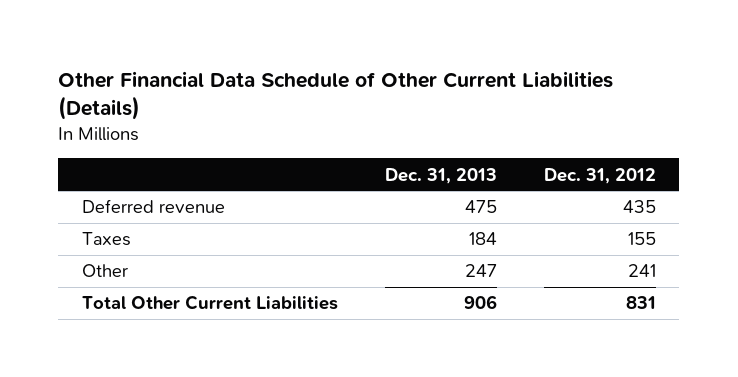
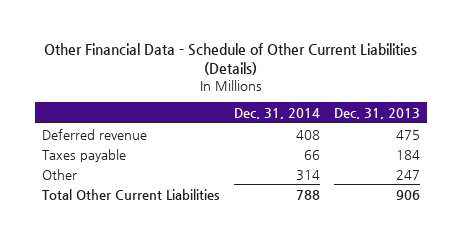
- Other Financial Data Schedule of Other Current Liabilities (Details)
+ Other Financial Data - Schedule of Other Current Liabilities (Details)
- | Dec. 31, 2013 | Dec. 31, 2012
+ | Dec. 31, 2014 | Dec. 31, 2013
- Taxes | 184 | 155
+ Taxes payable | 66 | 184

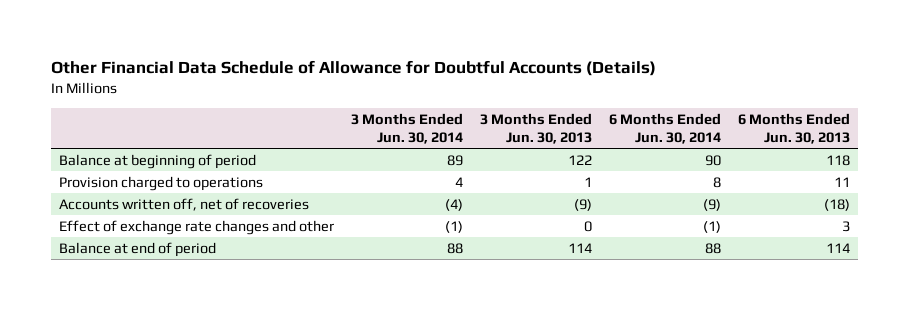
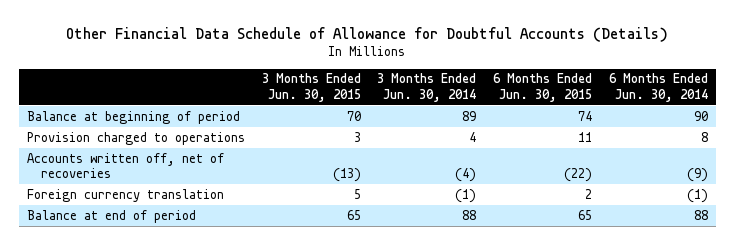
- | 3 Months Ended Jun. 30, 2014 | 3 Months Ended Jun. 30, 2013 | 6 Months Ended Jun. 30, 2014 | 6 Months Ended Jun. 30, 2013
+ | 3 Months Ended Jun. 30, 2015 | 3 Months Ended Jun. 30, 2014 | 6 Months Ended Jun. 30, 2015 | 6 Months Ended Jun. 30, 2014
- Effect of exchange rate changes and other | (1) | 0 | (1) | 3
+ Foreign currency translation | 5 | (1) | 2 | (1)

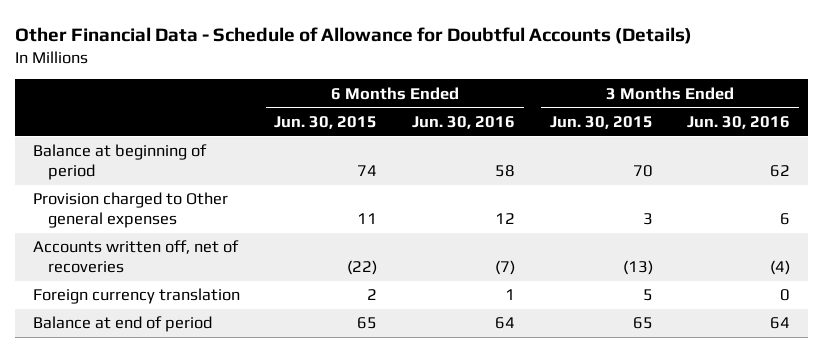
- Other Financial Data Schedule of Allowance for Doubtful Accounts (Details)
+ Other Financial Data - Schedule of Allowance for Doubtful Accounts (Details)
- | 3 Months Ended Jun. 30, 2015 | 3 Months Ended Jun. 30, 2014 | 6 Months Ended Jun. 30, 2015 | 6 Months Ended Jun. 30, 2014
+ | 6 Months Ended Jun. 30, 2015 | 6 Months Ended Jun. 30, 2016 | 3 Months Ended Jun. 30, 2015 | 3 Months Ended Jun. 30, 2016
- Provision charged to operations | 3 | 4 | 11 | 8
+ Provision charged to Other general expenses | 11 | 12 | 3 | 6

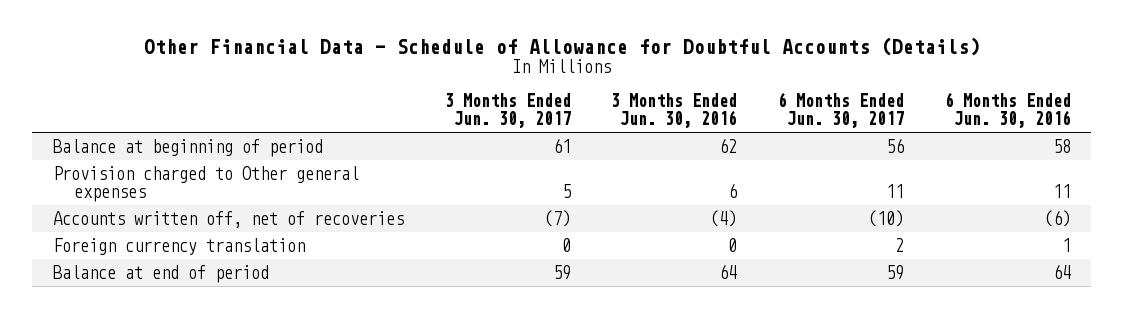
- | 6 Months Ended Jun. 30, 2015 | 6 Months Ended Jun. 30, 2016 | 3 Months Ended Jun. 30, 2015 | 3 Months Ended Jun. 30, 2016
+ | 3 Months Ended Jun. 30, 2017 | 3 Months Ended Jun. 30, 2016 | 6 Months Ended Jun. 30, 2017 | 6 Months Ended Jun. 30, 2016
- Provision charged to Other general expenses | 11 | 12 | 3 | 6
- Accounts written off, net of recoveries | (22) | (7) | (13) | (4)
+ Provision charged to Other general expenses | 5 | 6 | 11 | 11
+ Accounts written off, net of recoveries | (7) | (4) | (10) | (6)

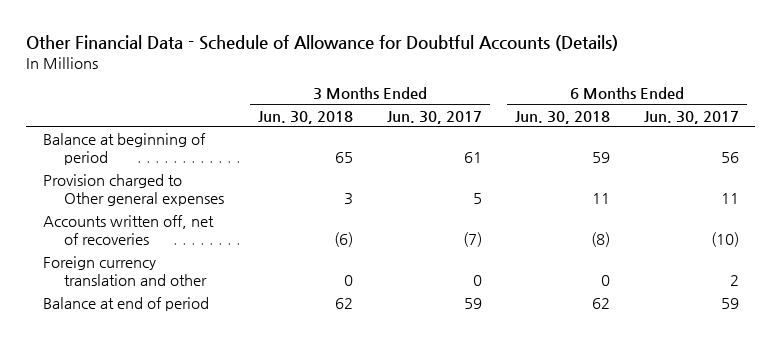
- | 3 Months Ended Jun. 30, 2017 | 3 Months Ended Jun. 30, 2016 | 6 Months Ended Jun. 30, 2017 | 6 Months Ended Jun. 30, 2016
+ | 3 Months Ended Jun. 30, 2018 | 3 Months Ended Jun. 30, 2017 | 6 Months Ended Jun. 30, 2018 | 6 Months Ended Jun. 30, 2017
- Foreign currency translation | 0 | 0 | 2 | 1
+ Foreign currency translation and other | 0 | 0 | 0 | 2

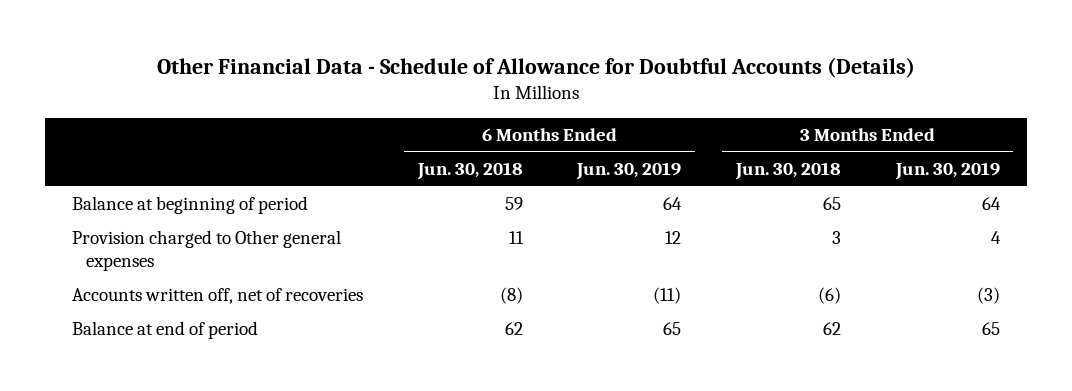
- | 3 Months Ended Jun. 30, 2018 | 3 Months Ended Jun. 30, 2017 | 6 Months Ended Jun. 30, 2018 | 6 Months Ended Jun. 30, 2017
+ | 6 Months Ended Jun. 30, 2018 | 6 Months Ended Jun. 30, 2019 | 3 Months Ended Jun. 30, 2018 | 3 Months Ended Jun. 30, 2019
- Foreign currency translation and other | 0 | 0 | 0 | 2

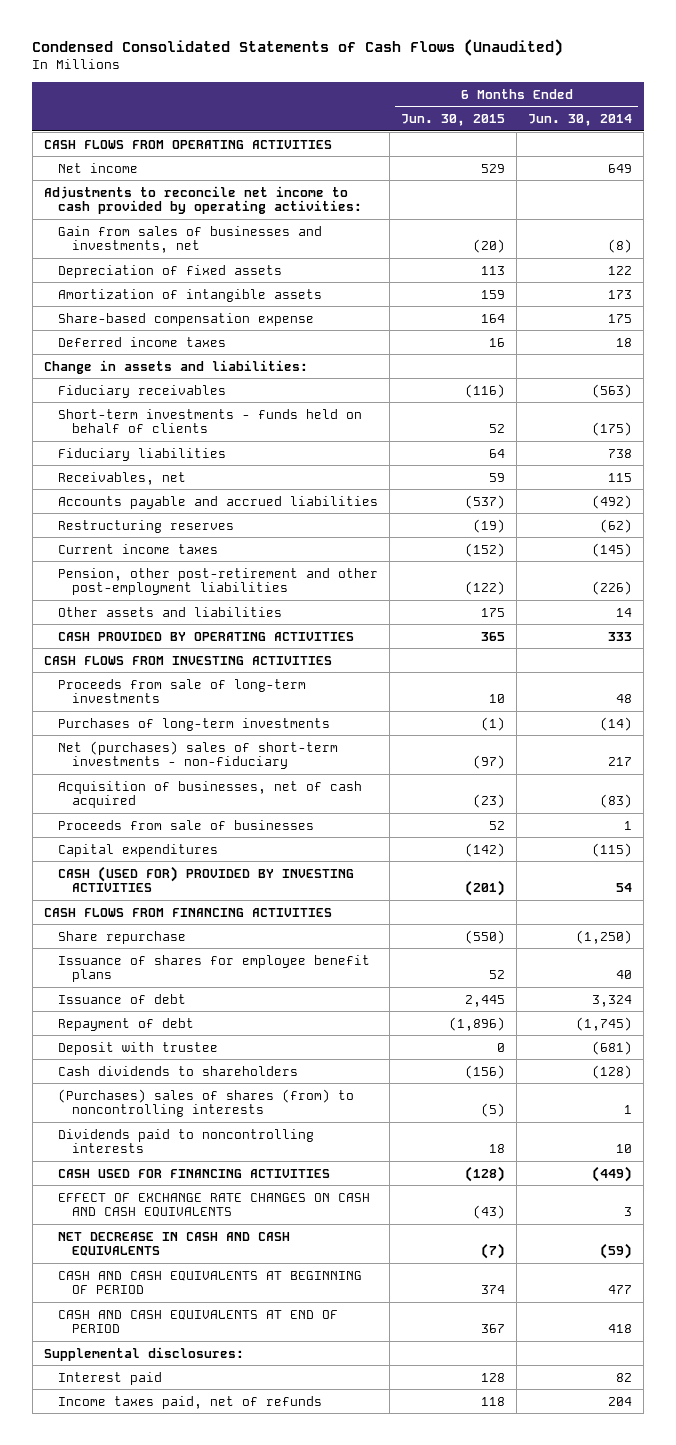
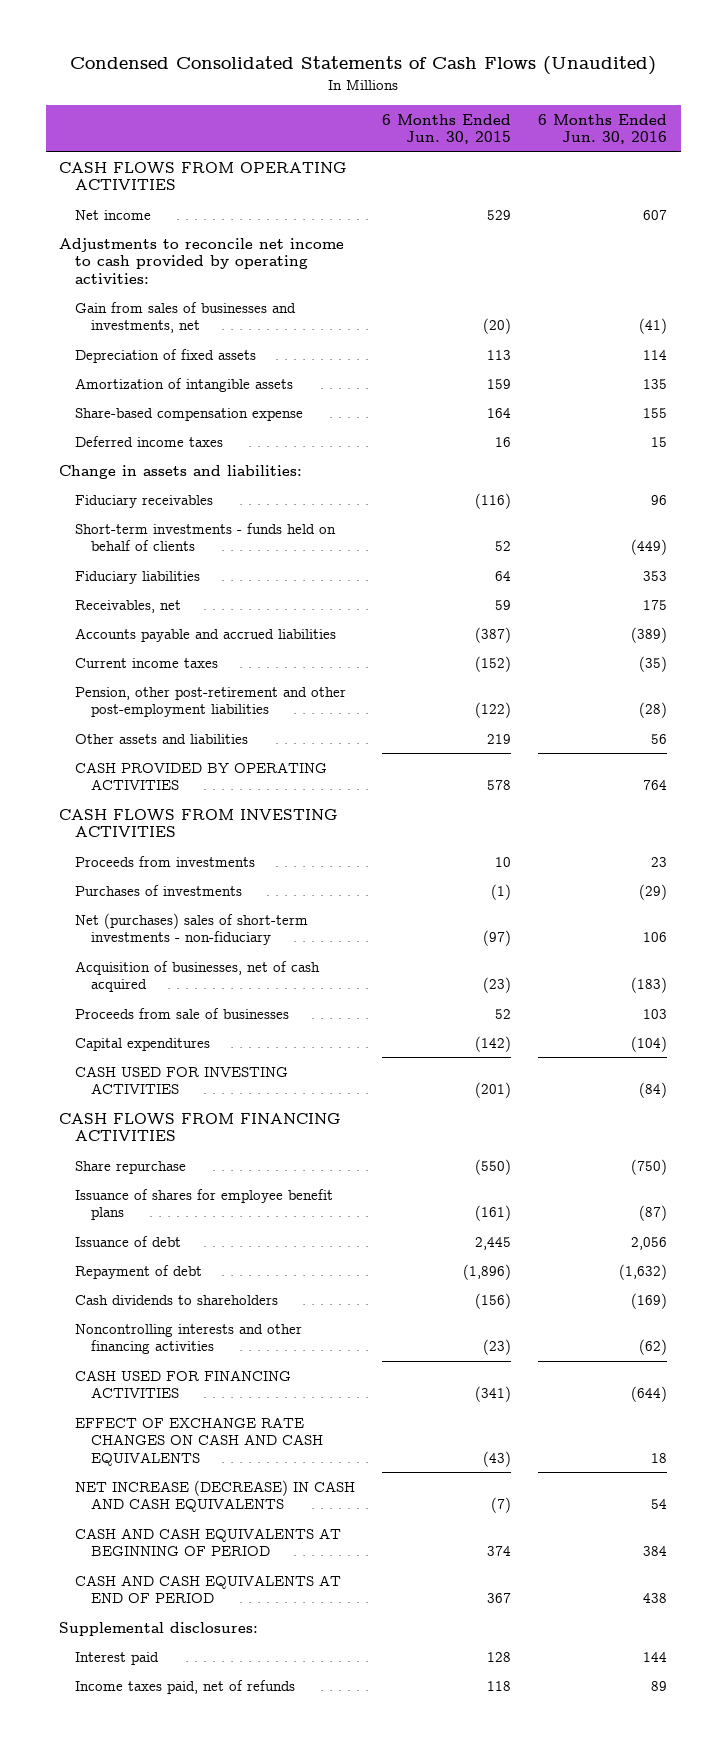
- | 6 Months Ended Jun. 30, 2015 | 6 Months Ended Jun. 30, 2014
+ | 6 Months Ended Jun. 30, 2015 | 6 Months Ended Jun. 30, 2016
- Accounts payable and accrued liabilities | (537) | (492)
- Restructuring reserves | (19) | (62)
+ Accounts payable and accrued liabilities | (387) | (389)
- Other assets and liabilities | 175 | 14
- CASH PROVIDED BY OPERATING ACTIVITIES | 365 | 333
+ Other assets and liabilities | 219 | 56
+ CASH PROVIDED BY OPERATING ACTIVITIES | 578 | 764
- Proceeds from sale of long-term investments | 10 | 48
- Purchases of long-term investments | (1) | (14)
+ Proceeds from investments | 10 | 23
+ Purchases of investments | (1) | (29)
- CASH (USED FOR) PROVIDED BY INVESTING ACTIVITIES | (201) | 54
+ CASH USED FOR INVESTING ACTIVITIES | (201) | (84)
- Issuance of shares for employee benefit plans | 52 | 40
+ Issuance of shares for employee benefit plans | (161) | (87)
- Deposit with trustee | 0 | (681)
- (Purchases) sales of shares (from) to noncontrolling interests | (5) | 1
- Dividends paid to noncontrolling interests | 18 | 10
- CASH USED FOR FINANCING ACTIVITIES | (128) | (449)
+ Noncontrolling interests and other financing activities | (23) | (62)
+ CASH USED FOR FINANCING ACTIVITIES | (341) | (644)
- NET DECREASE IN CASH AND CASH EQUIVALENTS | (7) | (59)
+ NET INCREASE (DECREASE) IN CASH AND CASH EQUIVALENTS | (7) | 54

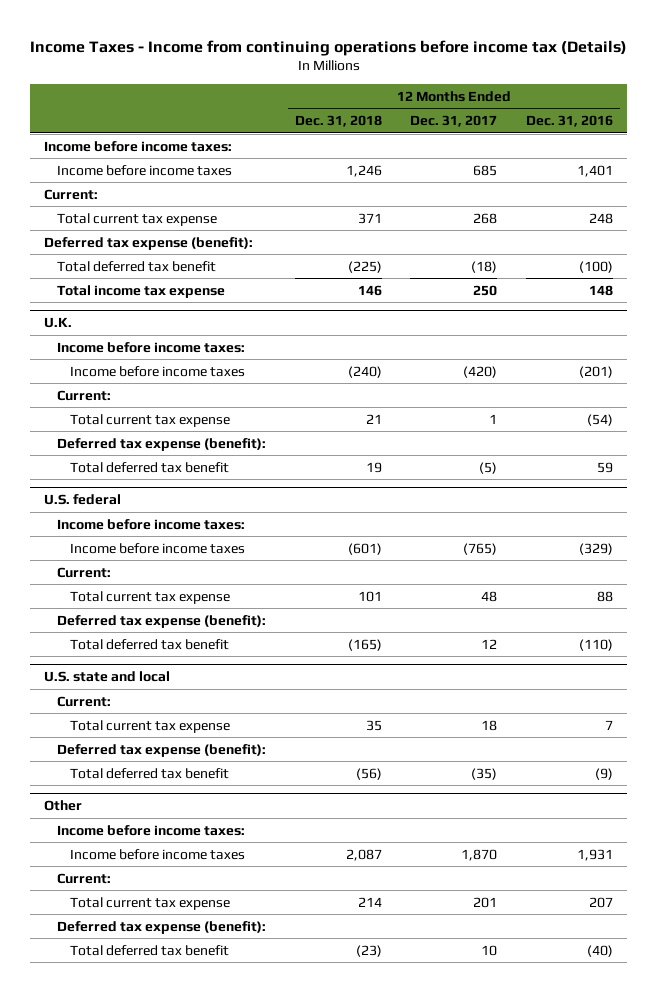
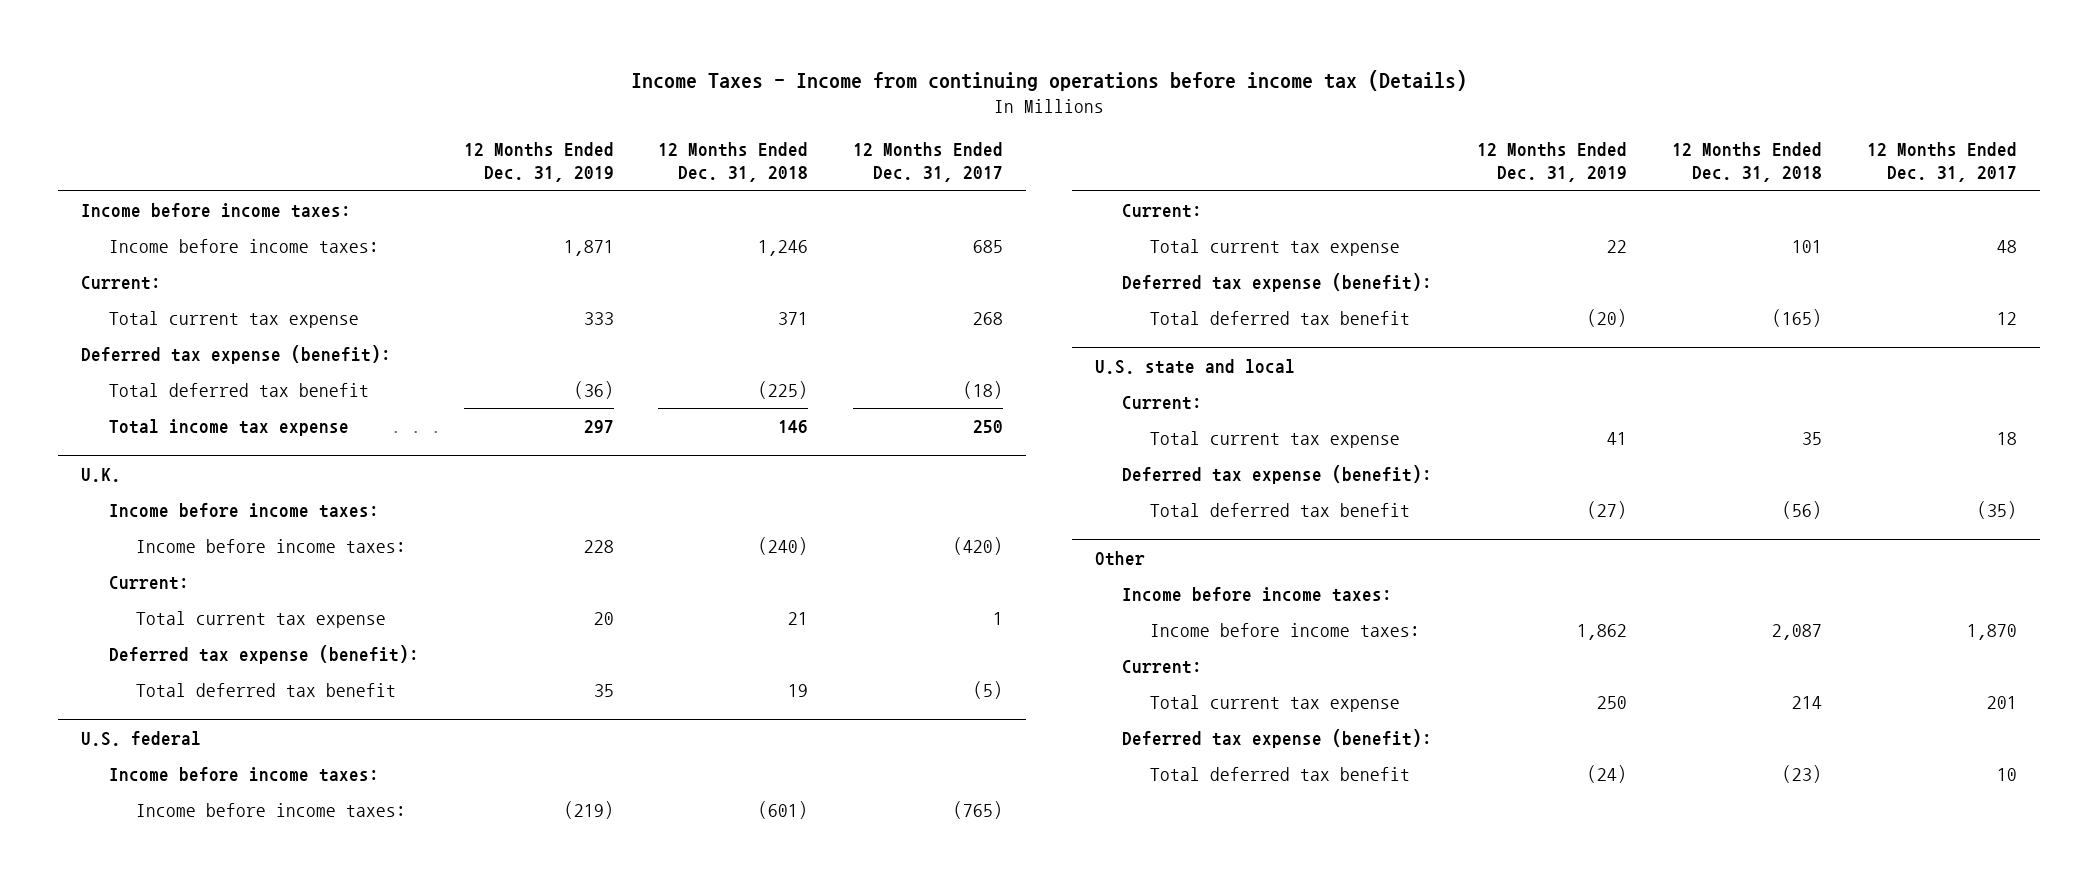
- | 12 Months Ended Dec. 31, 2018 | 12 Months Ended Dec. 31, 2017 | 12 Months Ended Dec. 31, 2016
+ | 12 Months Ended Dec. 31, 2019 | 12 Months Ended Dec. 31, 2018 | 12 Months Ended Dec. 31, 2017
- Income before income taxes | 1,246 | 685 | 1,401
+ Income before income taxes: | 1,871 | 1,246 | 685
@ U.K.
- Income before income taxes | (240) | (420) | (201)
+ Income before income taxes: | 228 | (240) | (420)
@ U.S. federal
- Income before income taxes | (601) | (765) | (329)
+ Income before income taxes: | (219) | (601) | (765)
@ Other
- Income before income taxes | 2,087 | 1,870 | 1,931
+ Income before income taxes: | 1,862 | 2,087 | 1,870

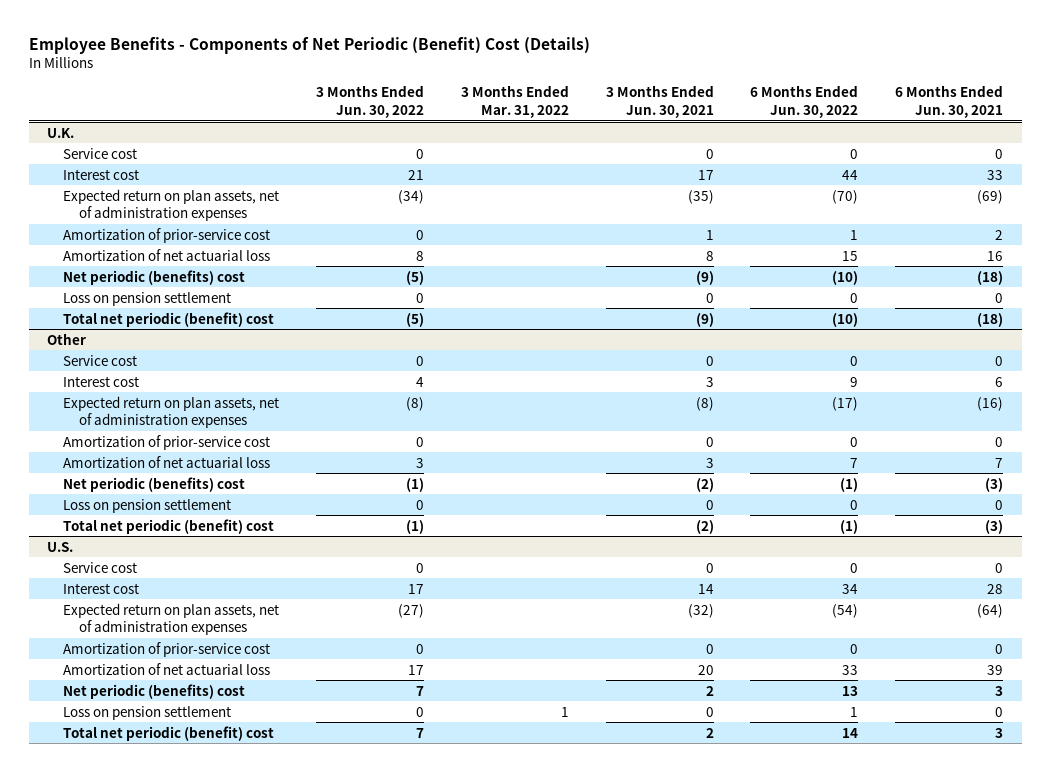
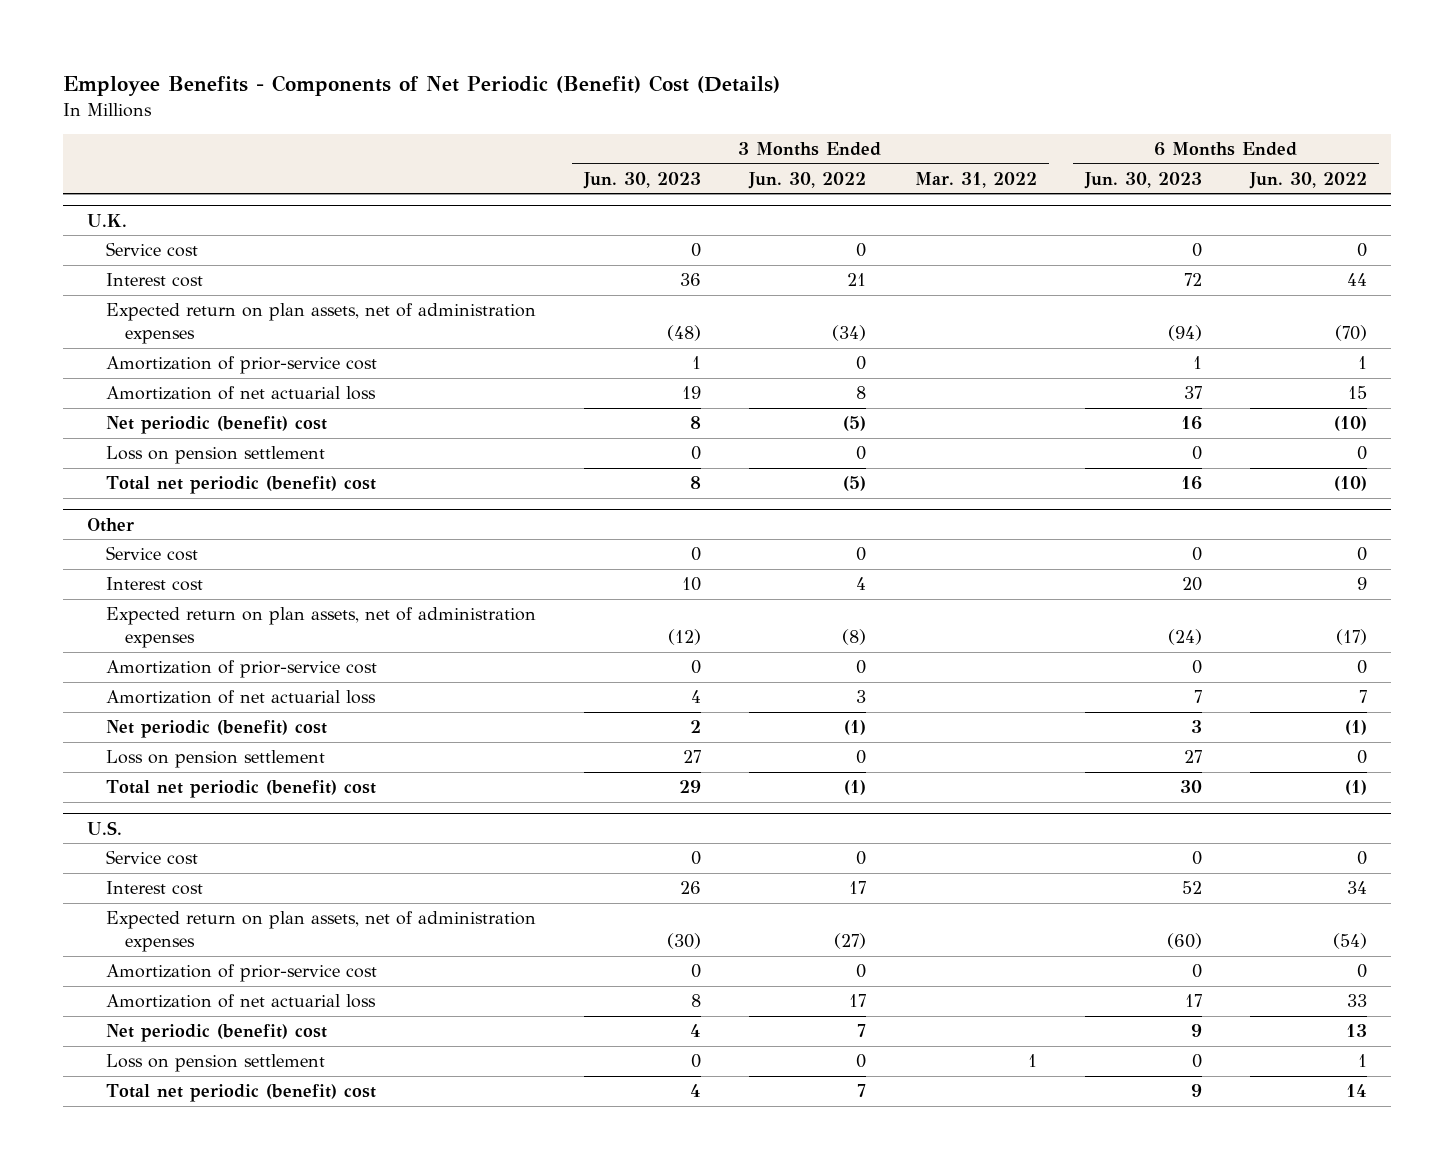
- | 3 Months Ended Jun. 30, 2022 | 3 Months Ended Mar. 31, 2022 | 3 Months Ended Jun. 30, 2021 | 6 Months Ended Jun. 30, 2022 | 6 Months Ended Jun. 30, 2021
+ | 3 Months Ended Jun. 30, 2023 | 3 Months Ended Jun. 30, 2022 | 3 Months Ended Mar. 31, 2022 | 6 Months Ended Jun. 30, 2023 | 6 Months Ended Jun. 30, 2022
@ U.K.
- Net periodic (benefits) cost | (5) | | (9) | (10) | (18)
+ Net periodic (benefit) cost | 8 | (5) | | 16 | (10)
@ Other
- Net periodic (benefits) cost | (1) | | (2) | (1) | (3)
+ Net periodic (benefit) cost | 2 | (1) | | 3 | (1)
@ U.S.
- Net periodic (benefits) cost | 7 | | 2 | 13 | 3
+ Net periodic (benefit) cost | 4 | 7 | | 9 | 13

